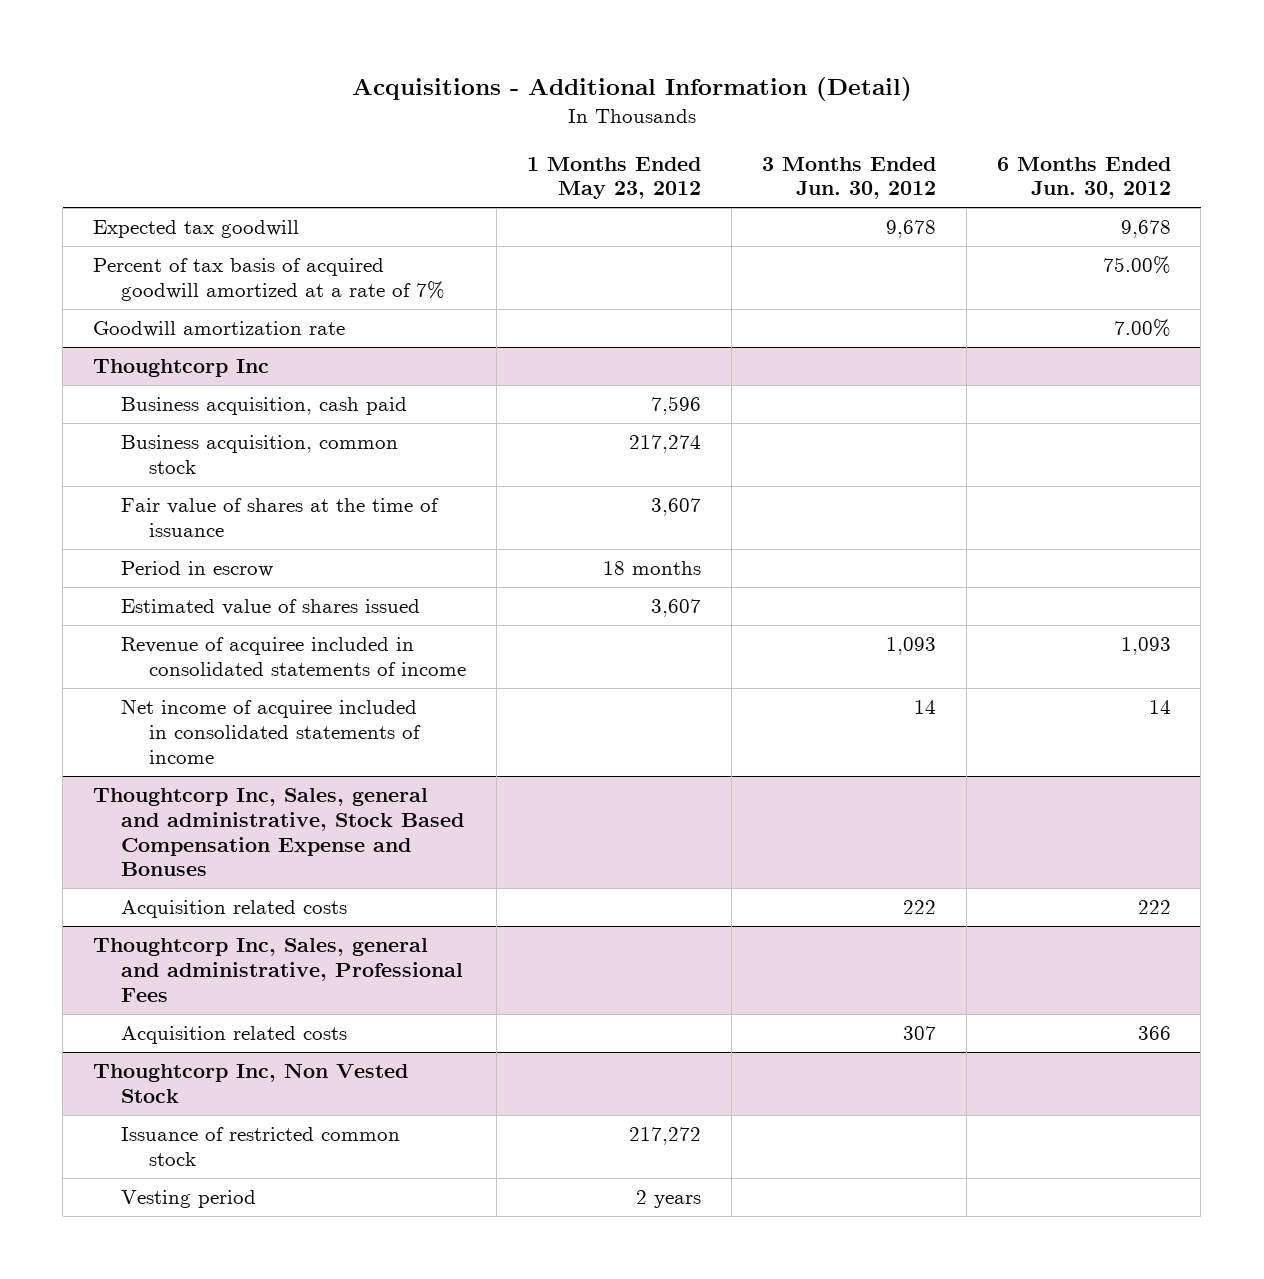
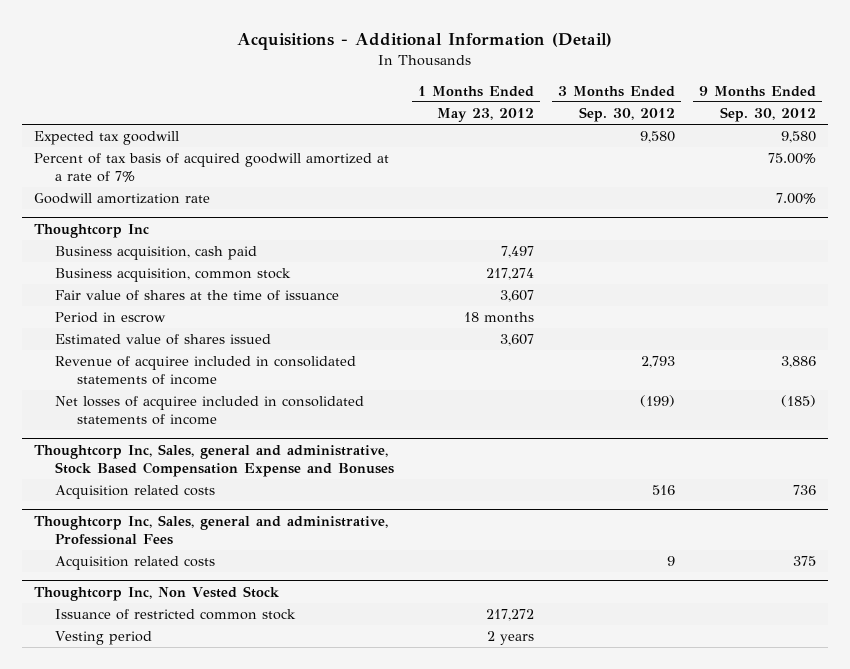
- | 1 Months Ended May 23, 2012 | 3 Months Ended Jun. 30, 2012 | 6 Months Ended Jun. 30, 2012
+ | 1 Months Ended May 23, 2012 | 3 Months Ended Sep. 30, 2012 | 9 Months Ended Sep. 30, 2012
@ Thoughtcorp Inc
- Business acquisition, cash paid | 7,596 | |
+ Business acquisition, cash paid | 7,497 | |
- Net income of acquiree included in consolidated statements of income | | 14 | 14
+ Net losses of acquiree included in consolidated statements of income | | (199) | (185)

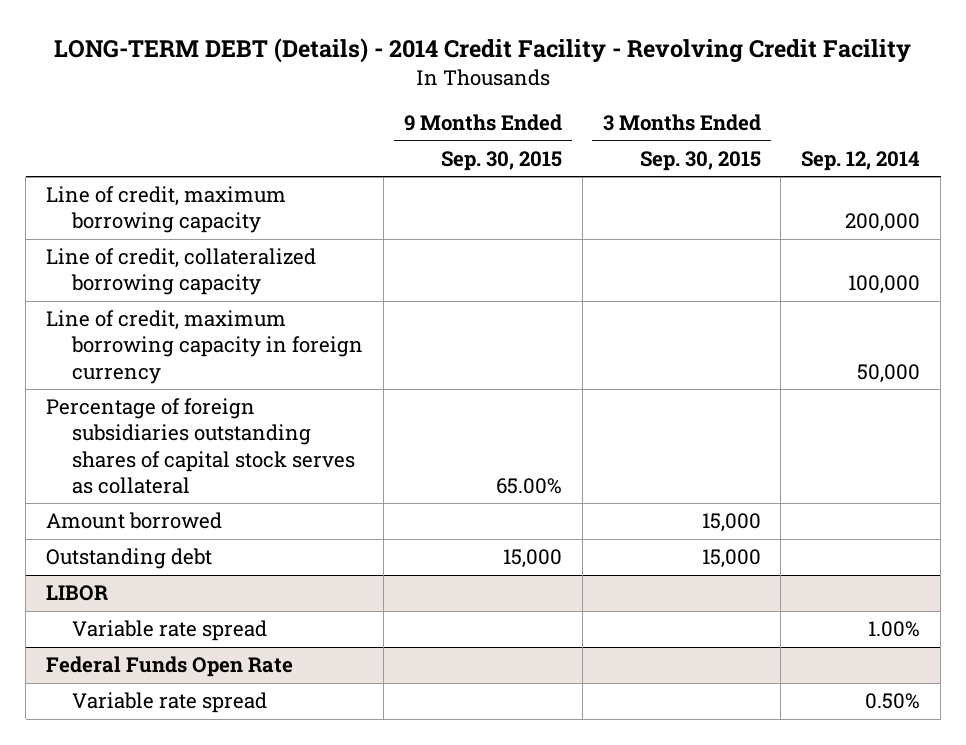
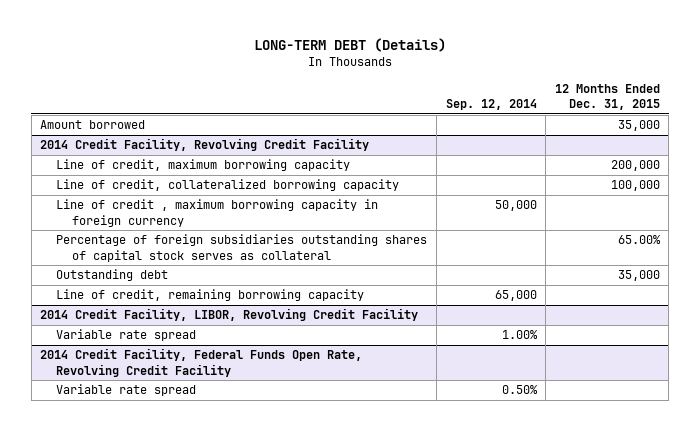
- LONG-TERM DEBT (Details) - 2014 Credit Facility - Revolving Credit Facility
+ LONG-TERM DEBT (Details)
- | 9 Months Ended Sep. 30, 2015 | 3 Months Ended Sep. 30, 2015 | Sep. 12, 2014
+ | Sep. 12, 2014 | 12 Months Ended Dec. 31, 2015
- Line of credit, maximum borrowing capacity | | | 200,000
- Line of credit, collateralized borrowing capacity | | | 100,000
- Line of credit, maximum borrowing capacity in foreign currency | | | 50,000
- Percentage of foreign subsidiaries outstanding shares of capital stock serves as collateral | 65.00% | |
- Outstanding debt | 15,000 | 15,000 |
- LIBOR
+ 2014 Credit Facility, Revolving Credit Facility
+ Line of credit, maximum borrowing capacity | | 200,000
+ Line of credit, collateralized borrowing capacity | | 100,000
+ Line of credit , maximum borrowing capacity in foreign currency | 50,000 |
+ Percentage of foreign subsidiaries outstanding shares of capital stock serves as collateral | | 65.00%
+ Outstanding debt | | 35,000
+ Line of credit, remaining borrowing capacity | 65,000 |
+ 2014 Credit Facility, LIBOR, Revolving Credit Facility
- Federal Funds Open Rate
+ 2014 Credit Facility, Federal Funds Open Rate, Revolving Credit Facility

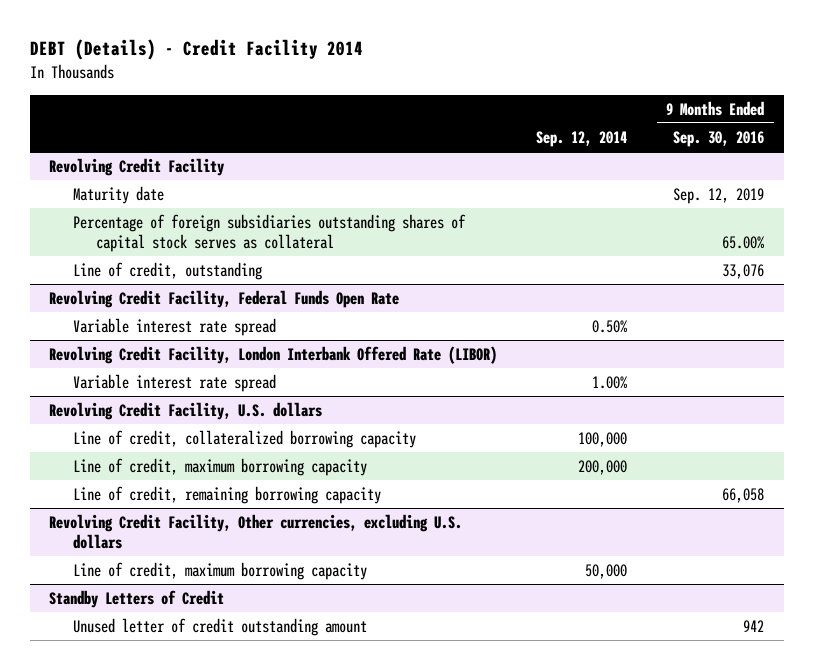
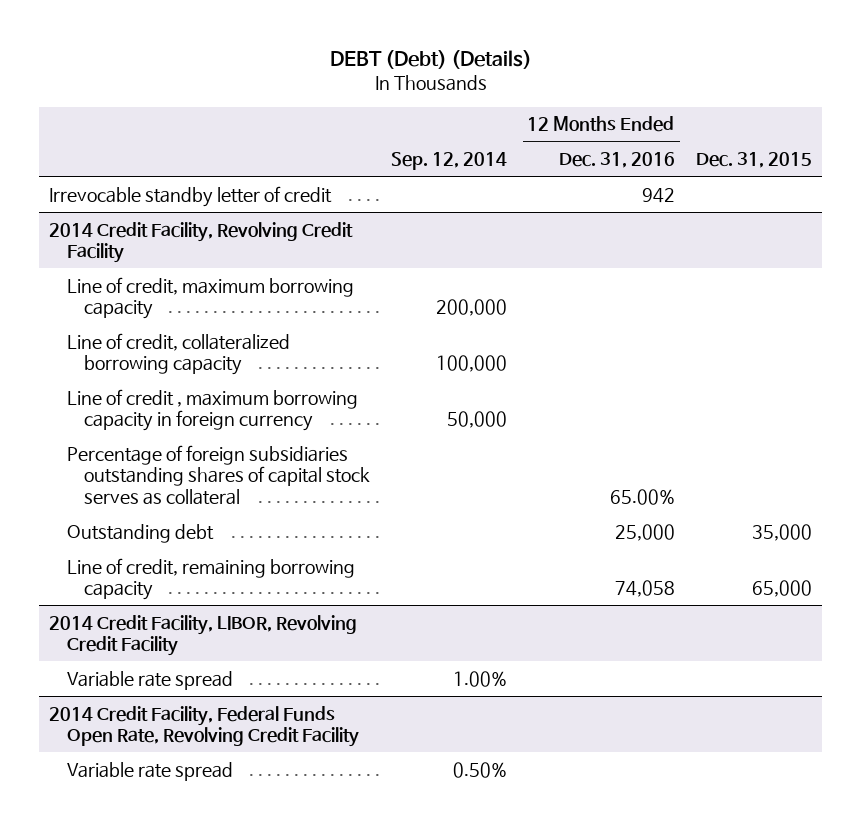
- DEBT (Details) - Credit Facility 2014
+ DEBT (Debt) (Details)
- | Sep. 12, 2014 | 9 Months Ended Sep. 30, 2016
+ | Sep. 12, 2014 | 12 Months Ended Dec. 31, 2016 | Dec. 31, 2015
- Revolving Credit Facility
- Maturity date | | Sep. 12, 2019
+ Irrevocable standby letter of credit | | 942 |
+ 2014 Credit Facility, Revolving Credit Facility
+ Line of credit, maximum borrowing capacity | 200,000 | |
+ Line of credit, collateralized borrowing capacity | 100,000 | |
+ Line of credit , maximum borrowing capacity in foreign currency | 50,000 | |
- Line of credit, outstanding | | 33,076
- Revolving Credit Facility, Federal Funds Open Rate
- Variable interest rate spread | 0.50% |
- Revolving Credit Facility, London Interbank Offered Rate (LIBOR)
- Variable interest rate spread | 1.00% |
- Revolving Credit Facility, U.S. dollars
- Line of credit, collateralized borrowing capacity | 100,000 |
- Line of credit, maximum borrowing capacity | 200,000 |
- Line of credit, remaining borrowing capacity | | 66,058
- Revolving Credit Facility, Other currencies, excluding U.S. dollars
- Line of credit, maximum borrowing capacity | 50,000 |
- Standby Letters of Credit
- Unused letter of credit outstanding amount | | 942
+ Outstanding debt | | 25,000 | 35,000
+ Line of credit, remaining borrowing capacity | | 74,058 | 65,000
+ 2014 Credit Facility, LIBOR, Revolving Credit Facility
+ Variable rate spread | 1.00% | |
+ 2014 Credit Facility, Federal Funds Open Rate, Revolving Credit Facility
+ Variable rate spread | 0.50% | |

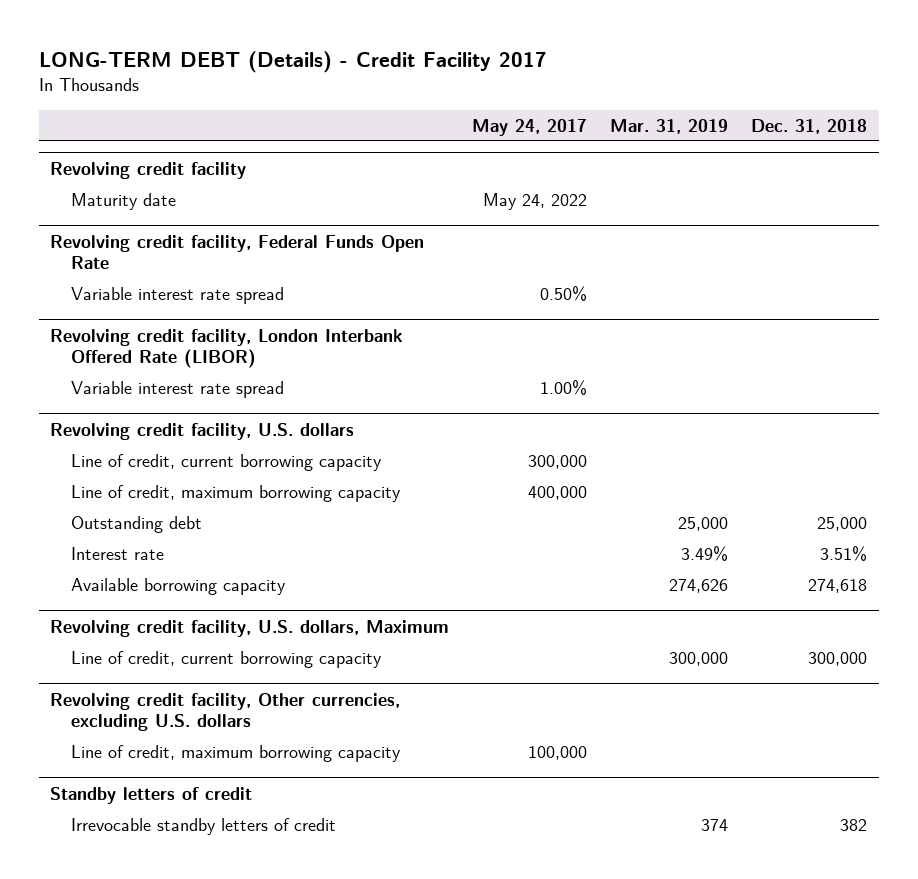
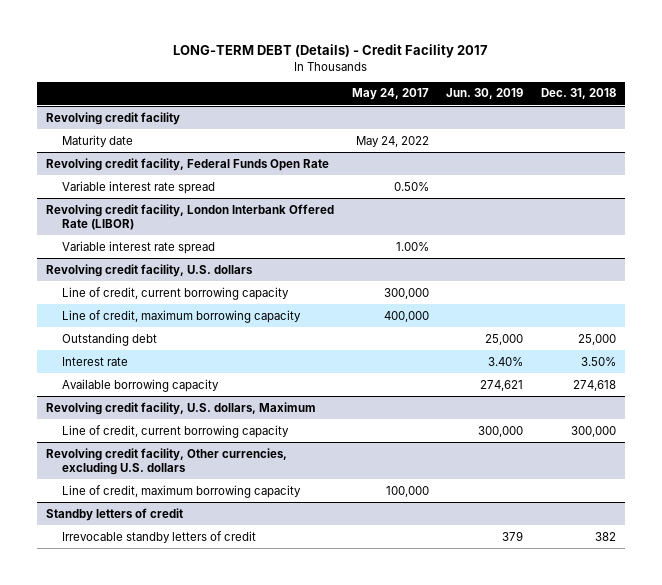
- | May 24, 2017 | Mar. 31, 2019 | Dec. 31, 2018
+ | May 24, 2017 | Jun. 30, 2019 | Dec. 31, 2018
@ Revolving credit facility, U.S. dollars
- Interest rate | | 3.49% | 3.51%
+ Interest rate | | 3.40% | 3.50%

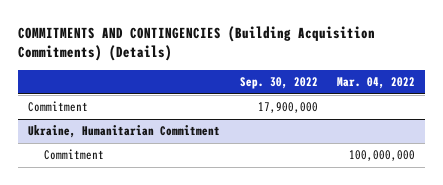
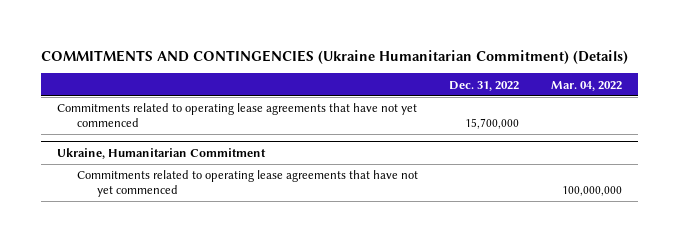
- COMMITMENTS AND CONTINGENCIES (Building Acquisition Commitments) (Details)
+ COMMITMENTS AND CONTINGENCIES (Ukraine Humanitarian Commitment) (Details)
- | Sep. 30, 2022 | Mar. 04, 2022
+ | Dec. 31, 2022 | Mar. 04, 2022
- Commitment | 17,900,000 |
+ Commitments related to operating lease agreements that have not yet commenced | 15,700,000 |
@ Ukraine, Humanitarian Commitment
- Commitment | | 100,000,000
+ Commitments related to operating lease agreements that have not yet commenced | | 100,000,000

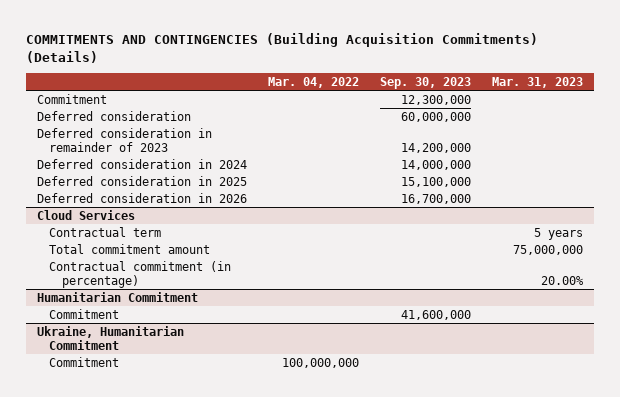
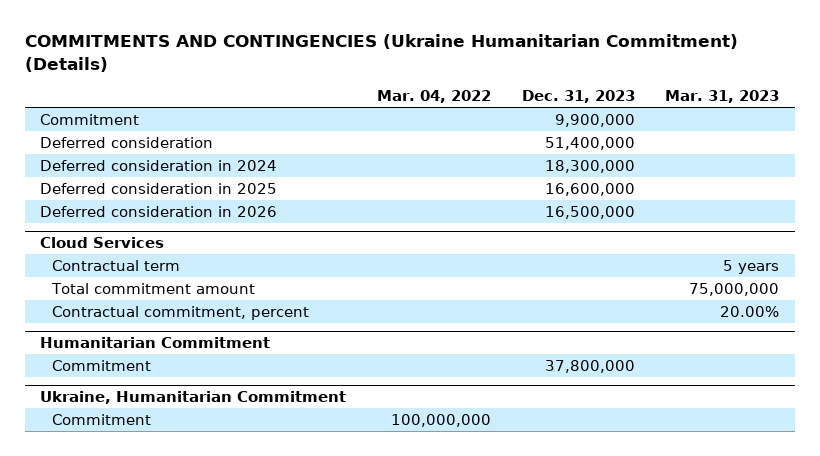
- COMMITMENTS AND CONTINGENCIES (Building Acquisition Commitments) (Details)
+ COMMITMENTS AND CONTINGENCIES (Ukraine Humanitarian Commitment) (Details)
- | Mar. 04, 2022 | Sep. 30, 2023 | Mar. 31, 2023
+ | Mar. 04, 2022 | Dec. 31, 2023 | Mar. 31, 2023
- Deferred consideration in remainder of 2023 | | 14,200,000 |
@ Cloud Services
- Contractual commitment (in percentage) | | | 20.00%
+ Contractual commitment, percent | | | 20.00%

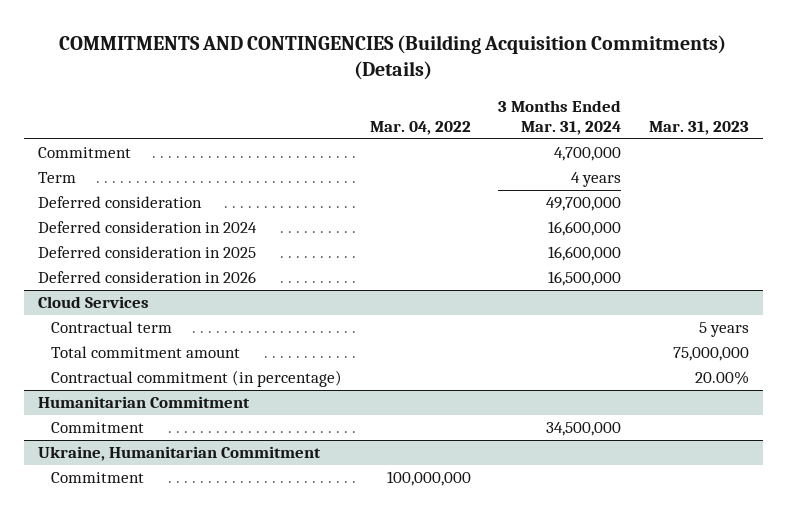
- COMMITMENTS AND CONTINGENCIES (Ukraine Humanitarian Commitment) (Details)
+ COMMITMENTS AND CONTINGENCIES (Building Acquisition Commitments) (Details)
- | Mar. 04, 2022 | Dec. 31, 2023 | Mar. 31, 2023
+ | Mar. 04, 2022 | 3 Months Ended Mar. 31, 2024 | Mar. 31, 2023
+ Term | | 4 years |
@ Cloud Services
- Contractual commitment, percent | | | 20.00%
+ Contractual commitment (in percentage) | | | 20.00%

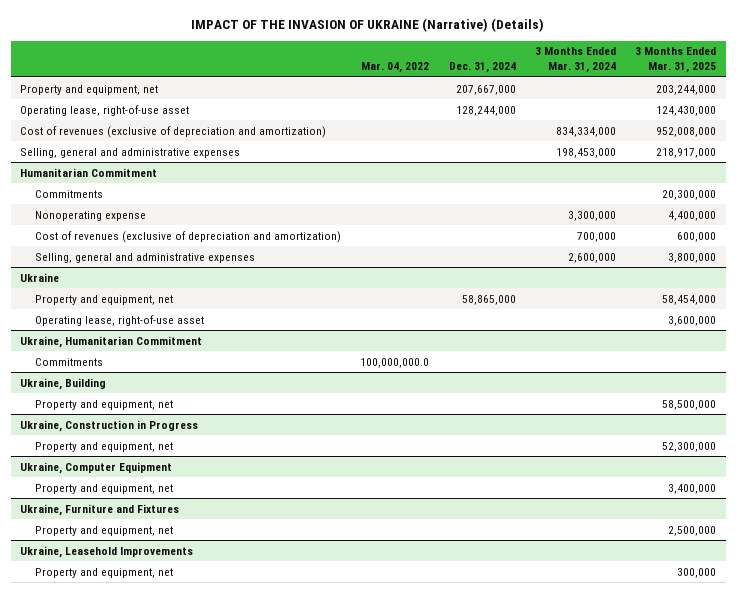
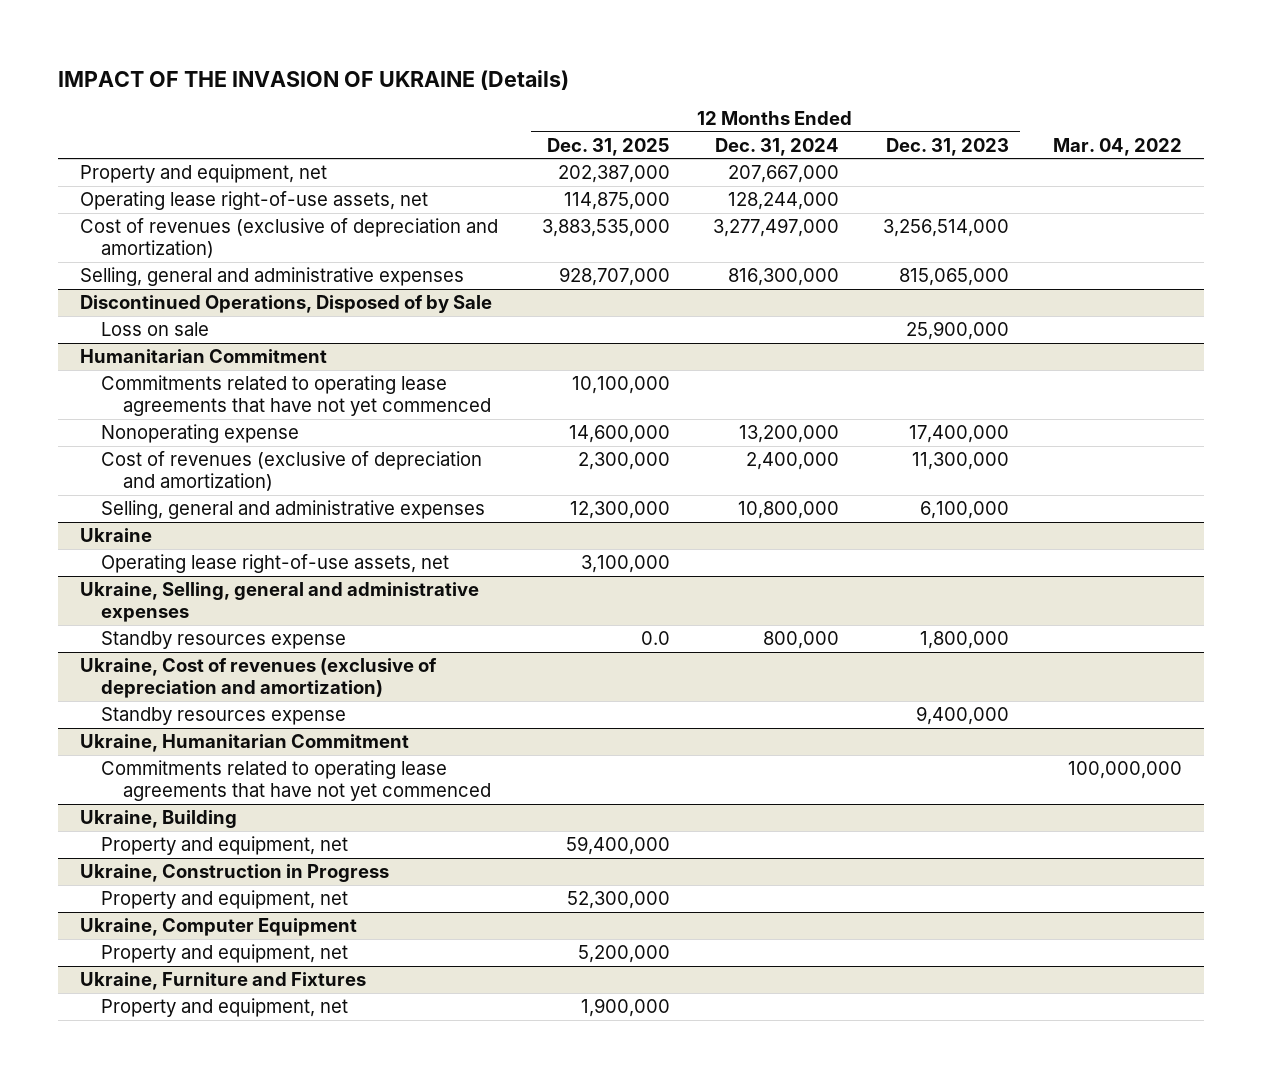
- IMPACT OF THE INVASION OF UKRAINE (Narrative) (Details)
+ IMPACT OF THE INVASION OF UKRAINE (Details)
- | Mar. 04, 2022 | Dec. 31, 2024 | 3 Months Ended Mar. 31, 2024 | 3 Months Ended Mar. 31, 2025
+ | 12 Months Ended Dec. 31, 2025 | 12 Months Ended Dec. 31, 2024 | 12 Months Ended Dec. 31, 2023 | Mar. 04, 2022
- Operating lease, right-of-use asset | | 128,244,000 | | 124,430,000
+ Operating lease right-of-use assets, net | 114,875,000 | 128,244,000 | |
+ Discontinued Operations, Disposed of by Sale
+ Loss on sale | | | 25,900,000 |
@ Humanitarian Commitment
- Commitments | | | | 20,300,000
+ Commitments related to operating lease agreements that have not yet commenced | 10,100,000 | | |
@ Ukraine
- Property and equipment, net | | 58,865,000 | | 58,454,000
- Operating lease, right-of-use asset | | | | 3,600,000
+ Operating lease right-of-use assets, net | 3,100,000 | | |
+ Ukraine, Selling, general and administrative expenses
+ Standby resources expense | 0.0 | 800,000 | 1,800,000 |
+ Ukraine, Cost of revenues (exclusive of depreciation and amortization)
+ Standby resources expense | | | 9,400,000 |
@ Ukraine, Humanitarian Commitment
- Commitments | 100,000,000.0 | | |
+ Commitments related to operating lease agreements that have not yet commenced | | | | 100,000,000
- Ukraine, Leasehold Improvements
- Property and equipment, net | | | | 300,000

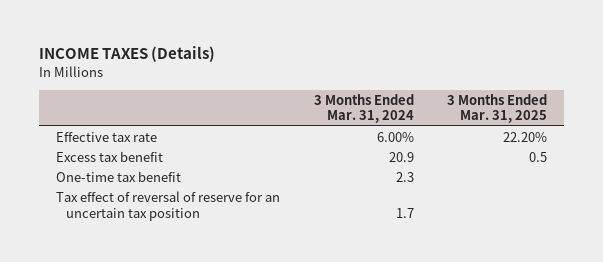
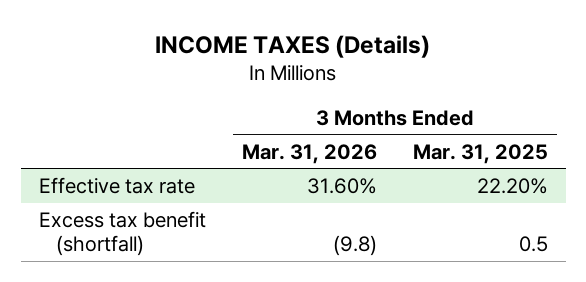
- | 3 Months Ended Mar. 31, 2024 | 3 Months Ended Mar. 31, 2025
+ | 3 Months Ended Mar. 31, 2026 | 3 Months Ended Mar. 31, 2025
- Excess tax benefit | 20.9 | 0.5
- One-time tax benefit | 2.3 |
- Tax effect of reversal of reserve for an uncertain tax position | 1.7 |
+ Excess tax benefit (shortfall) | (9.8) | 0.5

